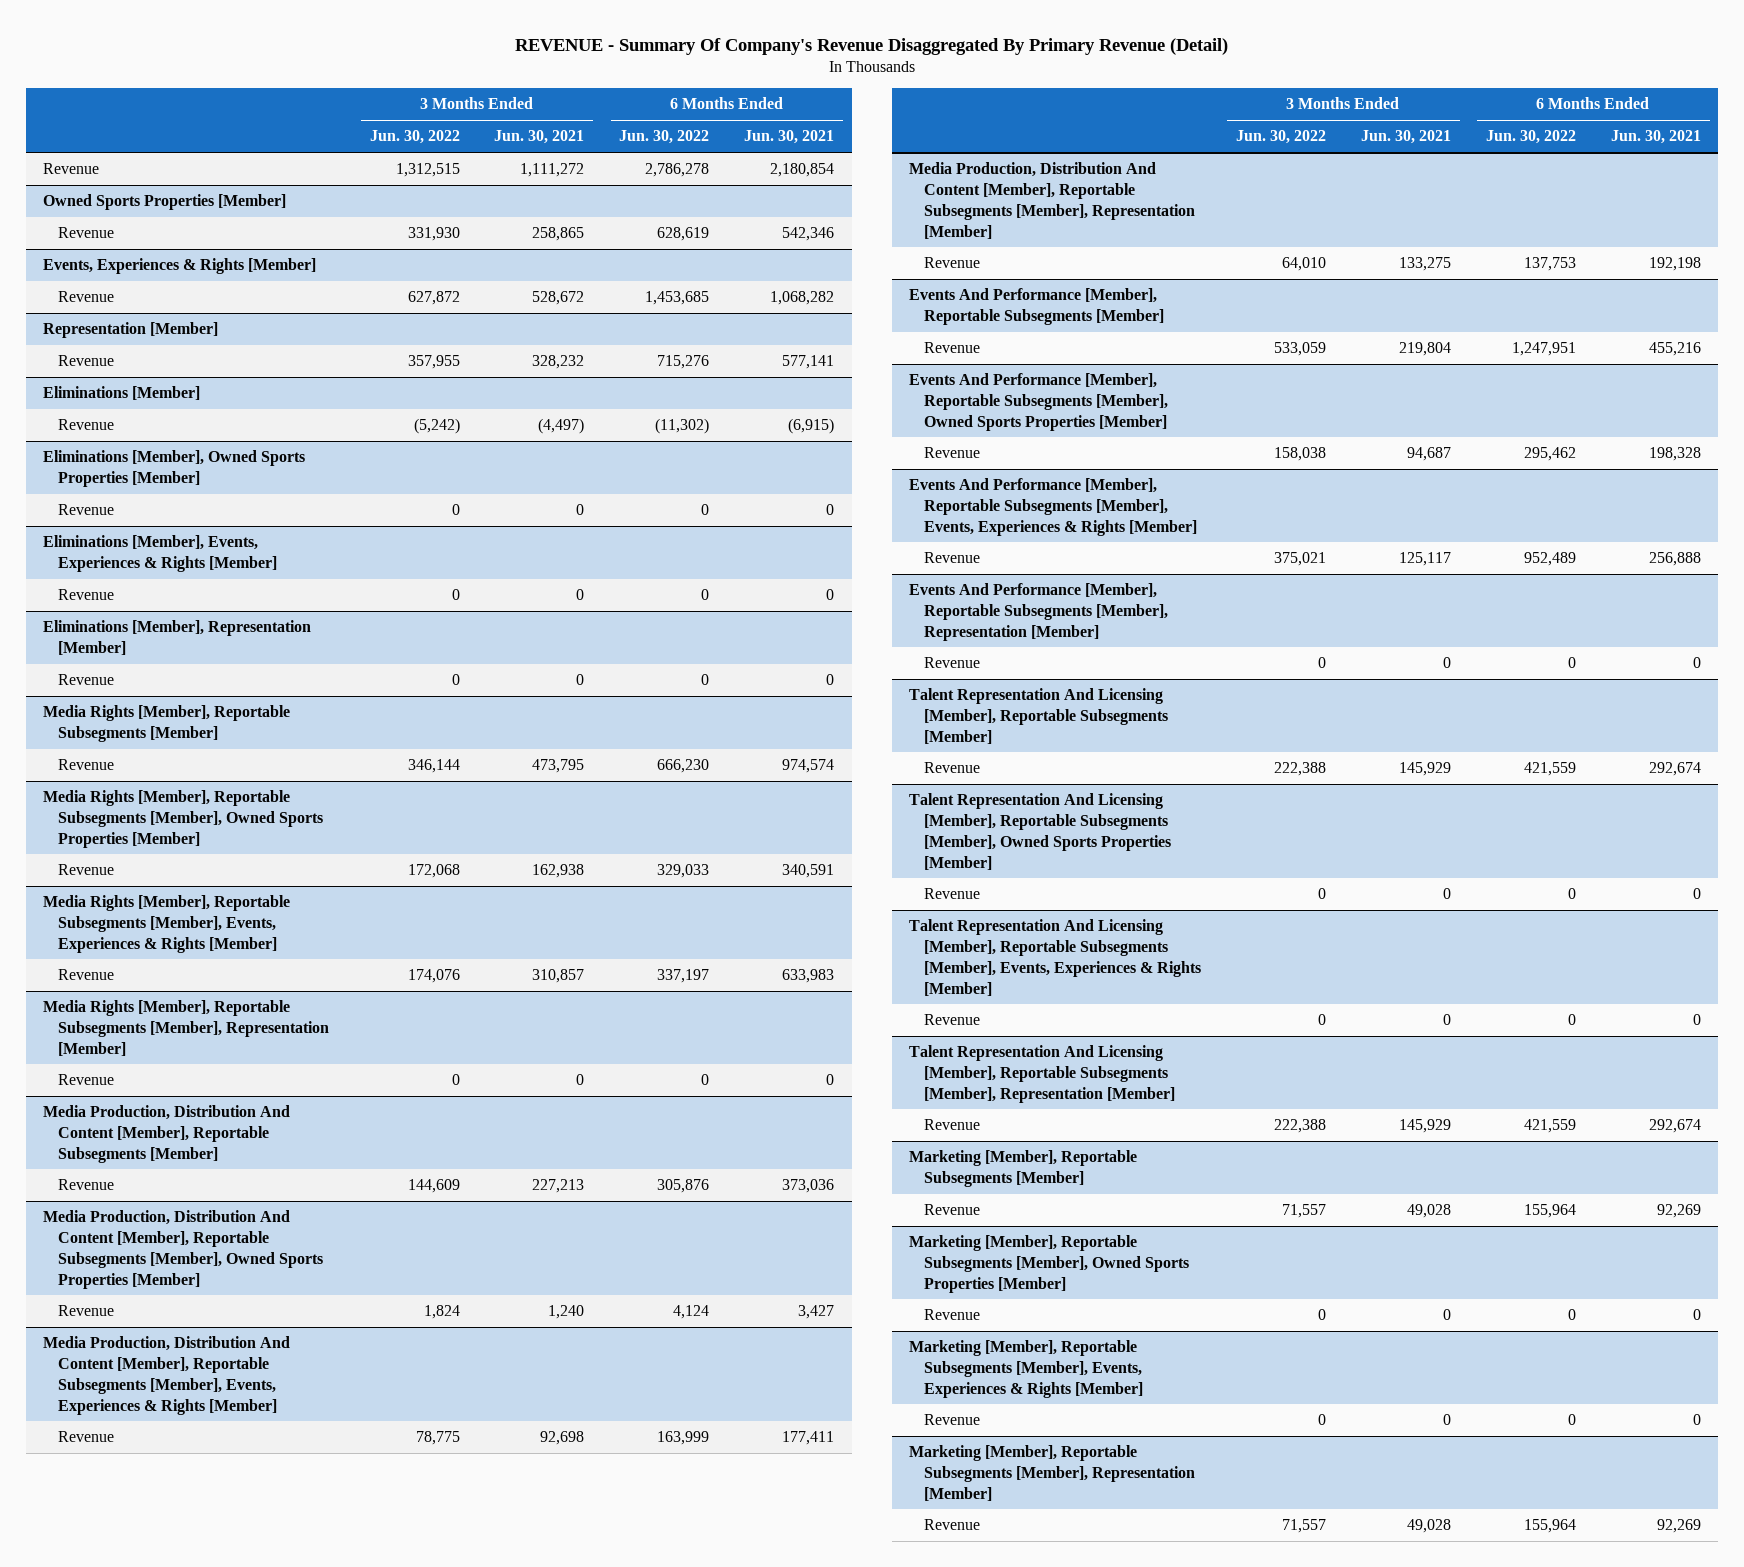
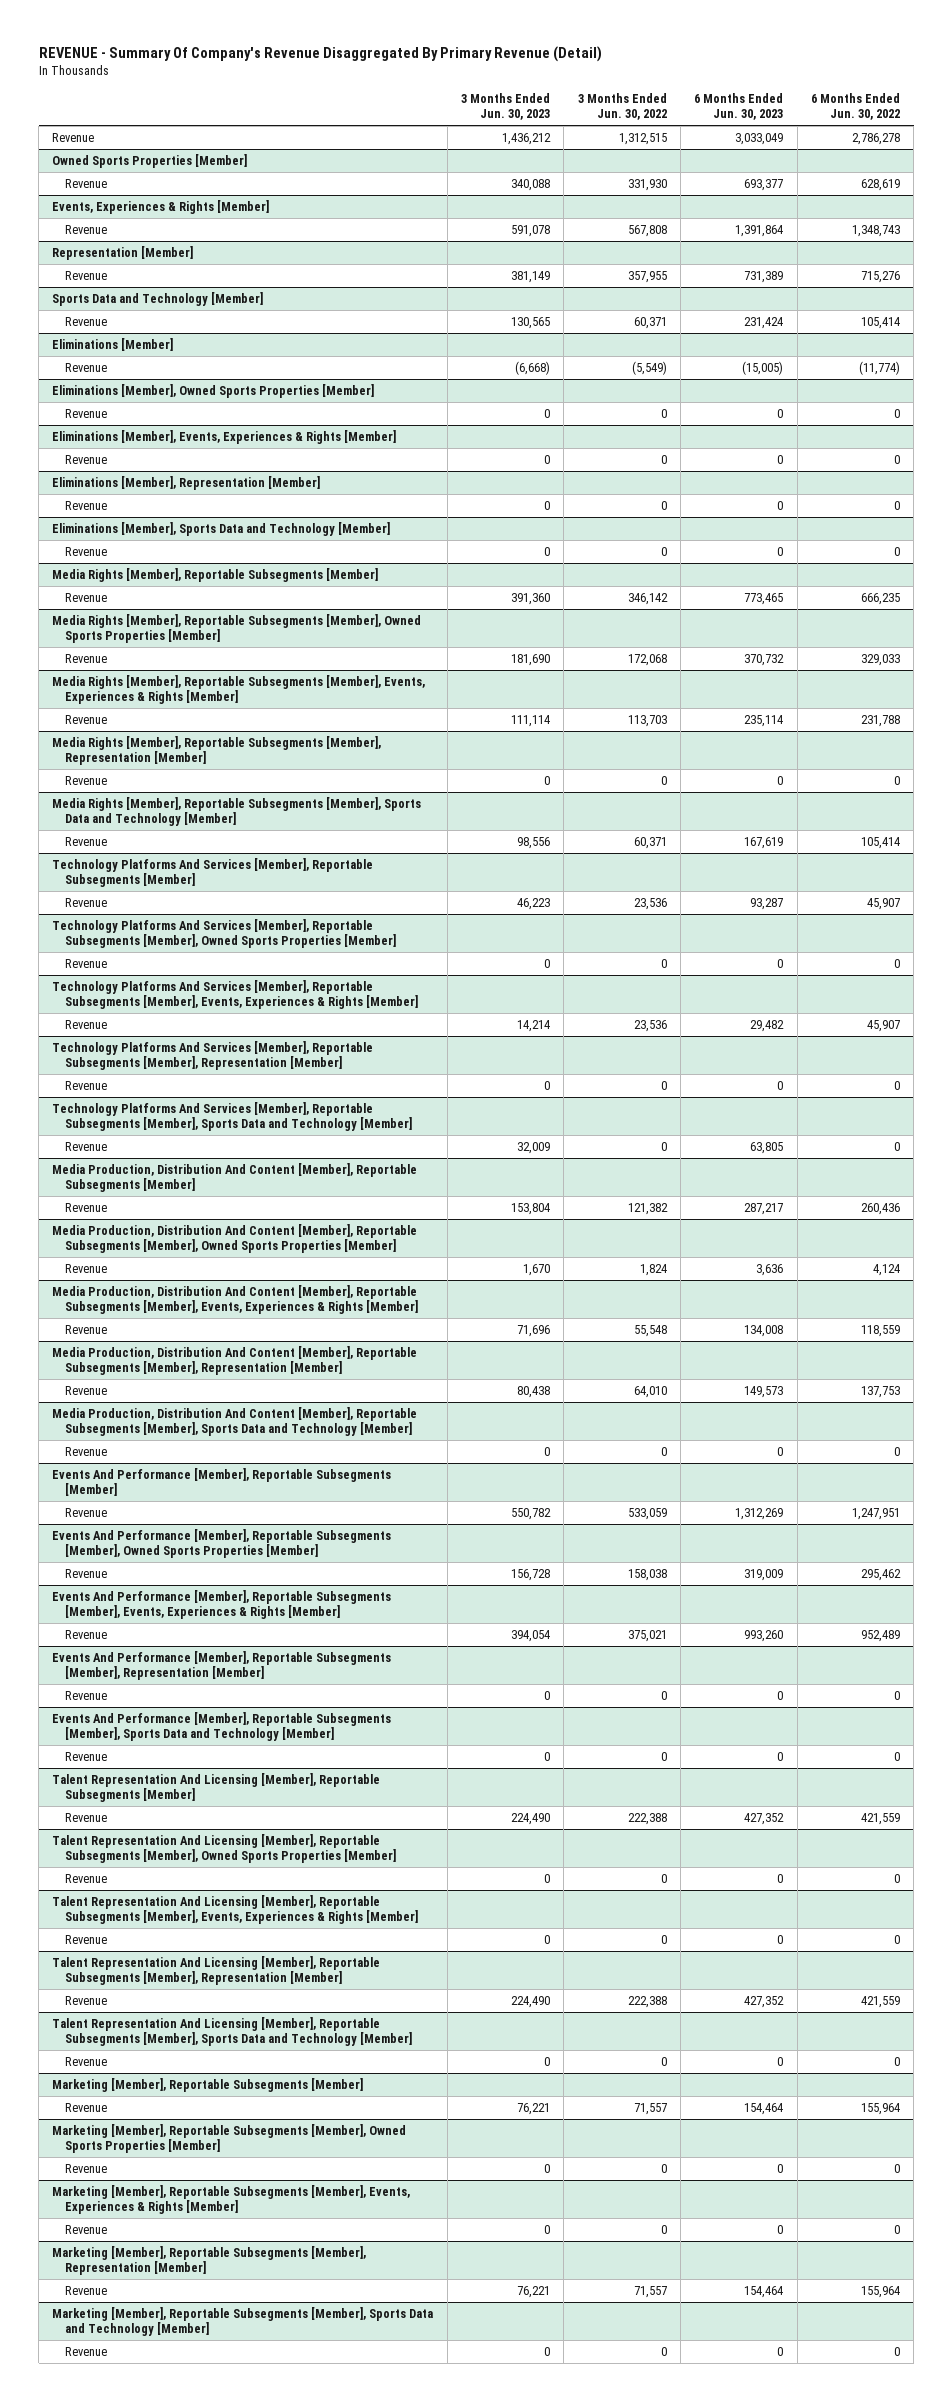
- | 3 Months Ended Jun. 30, 2022 | 3 Months Ended Jun. 30, 2021 | 6 Months Ended Jun. 30, 2022 | 6 Months Ended Jun. 30, 2021
+ | 3 Months Ended Jun. 30, 2023 | 3 Months Ended Jun. 30, 2022 | 6 Months Ended Jun. 30, 2023 | 6 Months Ended Jun. 30, 2022
@ Events, Experiences & Rights [Member]
- Revenue | 627,872 | 528,672 | 1,453,685 | 1,068,282
+ Revenue | 591,078 | 567,808 | 1,391,864 | 1,348,743
+ Sports Data and Technology [Member]
+ Revenue | 130,565 | 60,371 | 231,424 | 105,414
@ Eliminations [Member]
- Revenue | (5,242) | (4,497) | (11,302) | (6,915)
+ Revenue | (6,668) | (5,549) | (15,005) | (11,774)
+ Eliminations [Member], Sports Data and Technology [Member]
+ Revenue | 0 | 0 | 0 | 0
@ Media Rights [Member], Reportable Subsegments [Member]
- Revenue | 346,144 | 473,795 | 666,230 | 974,574
+ Revenue | 391,360 | 346,142 | 773,465 | 666,235
@ Media Rights [Member], Reportable Subsegments [Member], Events, Experiences & Rights [Member]
- Revenue | 174,076 | 310,857 | 337,197 | 633,983
+ Revenue | 111,114 | 113,703 | 235,114 | 231,788
+ Media Rights [Member], Reportable Subsegments [Member], Sports Data and Technology [Member]
+ Revenue | 98,556 | 60,371 | 167,619 | 105,414
+ Technology Platforms And Services [Member], Reportable Subsegments [Member]
+ Revenue | 46,223 | 23,536 | 93,287 | 45,907
+ Technology Platforms And Services [Member], Reportable Subsegments [Member], Owned Sports Properties [Member]
+ Revenue | 0 | 0 | 0 | 0
+ Technology Platforms And Services [Member], Reportable Subsegments [Member], Events, Experiences & Rights [Member]
+ Revenue | 14,214 | 23,536 | 29,482 | 45,907
+ Technology Platforms And Services [Member], Reportable Subsegments [Member], Representation [Member]
+ Revenue | 0 | 0 | 0 | 0
+ Technology Platforms And Services [Member], Reportable Subsegments [Member], Sports Data and Technology [Member]
+ Revenue | 32,009 | 0 | 63,805 | 0
@ Media Production, Distribution And Content [Member], Reportable Subsegments [Member]
- Revenue | 144,609 | 227,213 | 305,876 | 373,036
+ Revenue | 153,804 | 121,382 | 287,217 | 260,436
@ Media Production, Distribution And Content [Member], Reportable Subsegments [Member], Events, Experiences & Rights [Member]
- Revenue | 78,775 | 92,698 | 163,999 | 177,411
+ Revenue | 71,696 | 55,548 | 134,008 | 118,559
+ Media Production, Distribution And Content [Member], Reportable Subsegments [Member], Sports Data and Technology [Member]
+ Revenue | 0 | 0 | 0 | 0
+ Events And Performance [Member], Reportable Subsegments [Member], Sports Data and Technology [Member]
+ Revenue | 0 | 0 | 0 | 0
+ Talent Representation And Licensing [Member], Reportable Subsegments [Member], Sports Data and Technology [Member]
+ Revenue | 0 | 0 | 0 | 0
+ Marketing [Member], Reportable Subsegments [Member], Sports Data and Technology [Member]
+ Revenue | 0 | 0 | 0 | 0

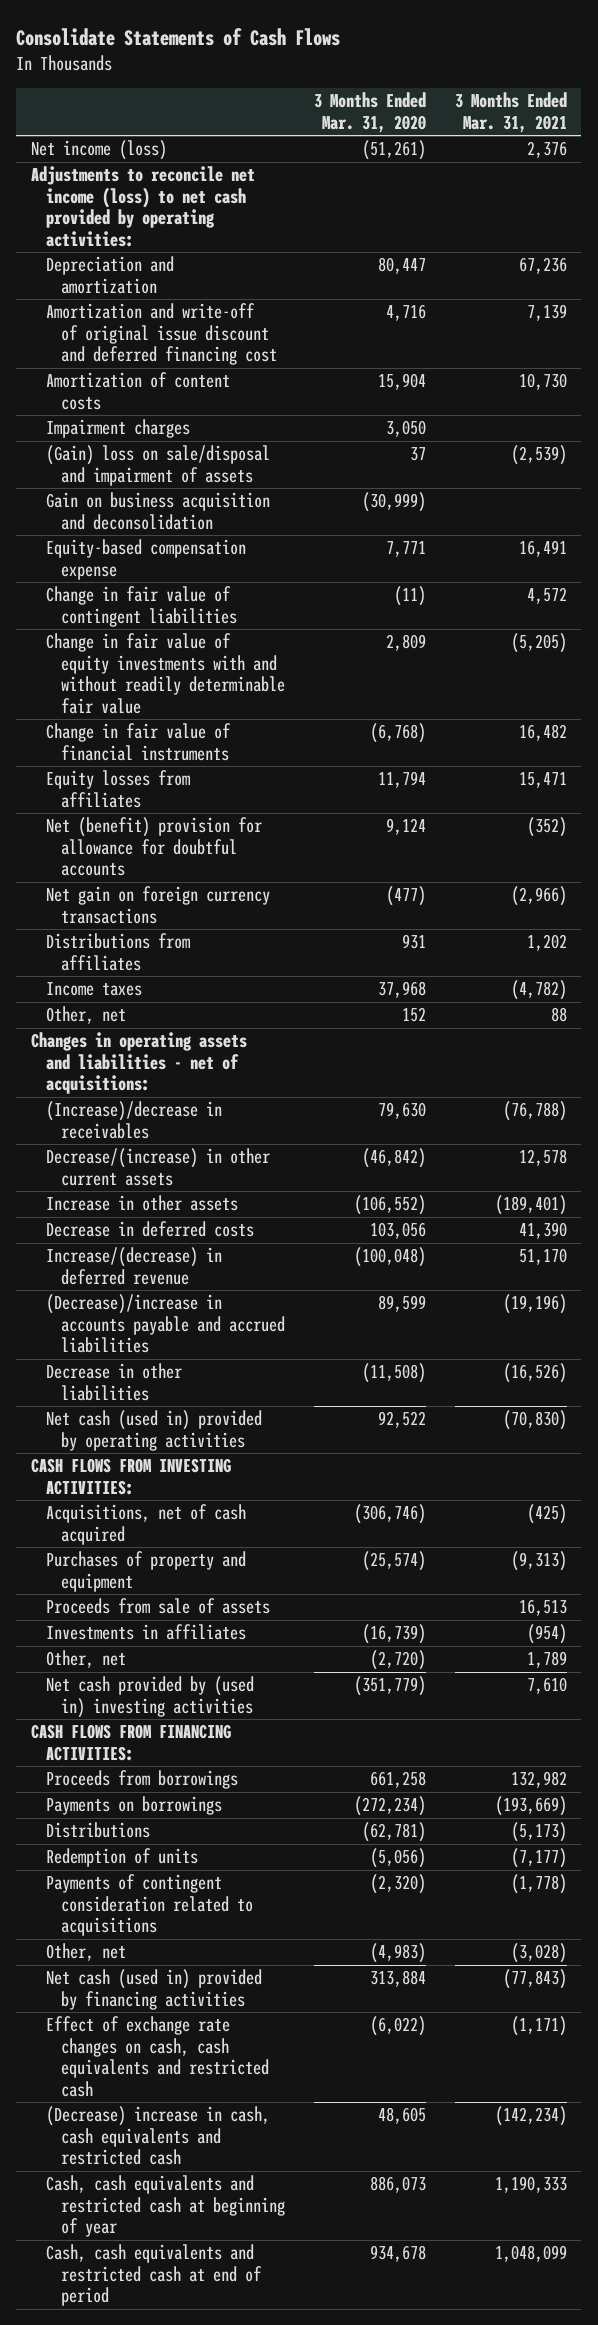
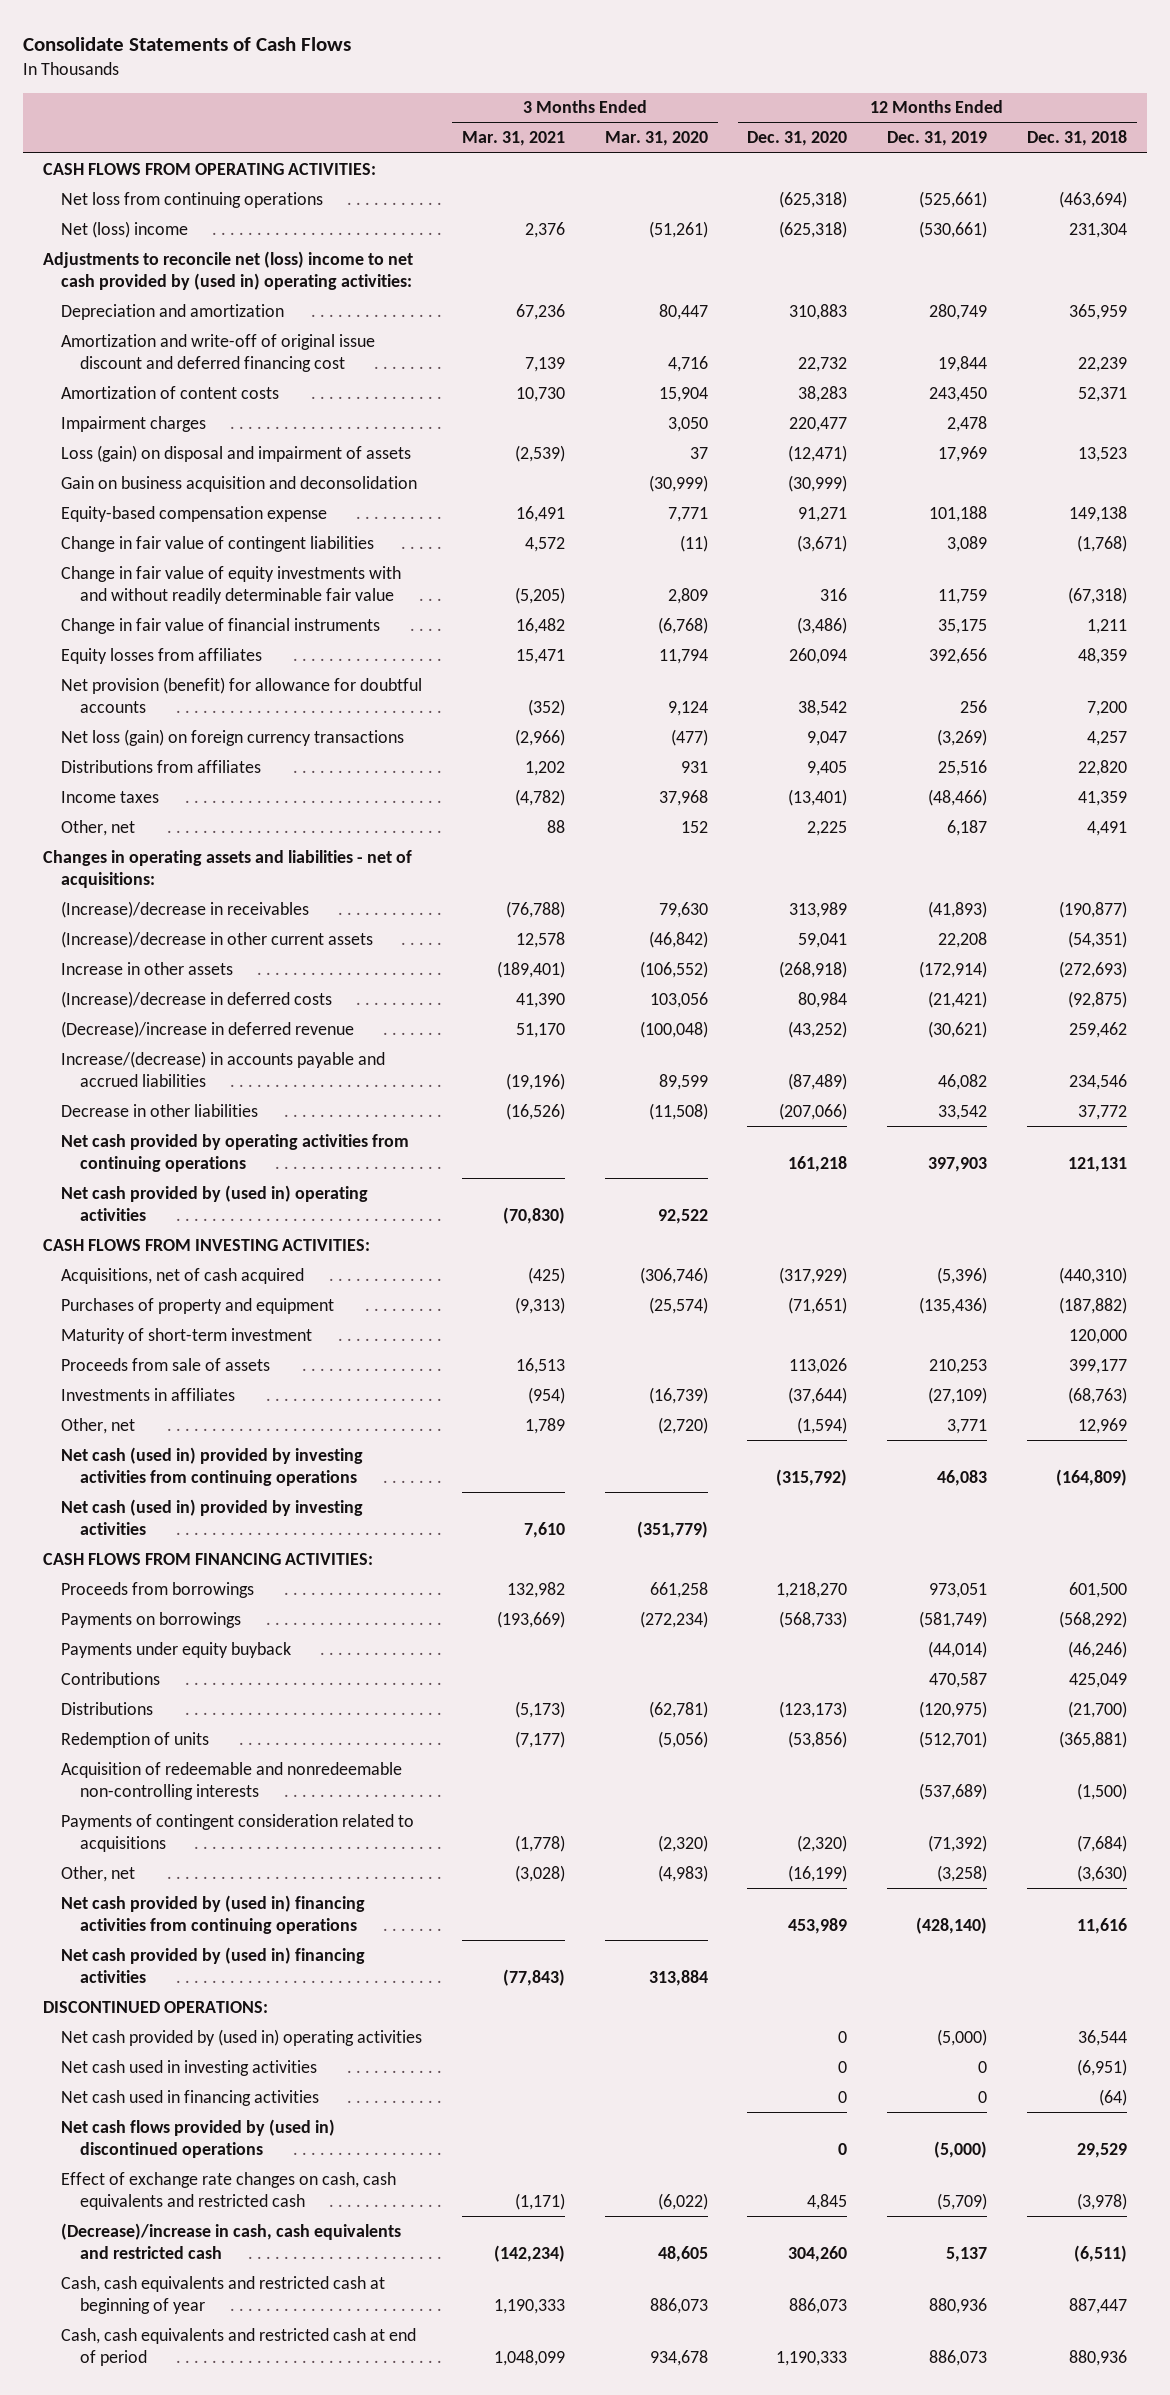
- | 3 Months Ended Mar. 31, 2020 | 3 Months Ended Mar. 31, 2021
+ | 3 Months Ended Mar. 31, 2021 | 3 Months Ended Mar. 31, 2020 | 12 Months Ended Dec. 31, 2020 | 12 Months Ended Dec. 31, 2019 | 12 Months Ended Dec. 31, 2018
- Net income (loss) | (51,261) | 2,376
- Adjustments to reconcile net income (loss) to net cash provided by operating activities:
+ CASH FLOWS FROM OPERATING ACTIVITIES:
+ Net loss from continuing operations | | | (625,318) | (525,661) | (463,694)
+ Net (loss) income | 2,376 | (51,261) | (625,318) | (530,661) | 231,304
+ Adjustments to reconcile net (loss) income to net cash provided by (used in) operating activities:
- (Gain) loss on sale/disposal and impairment of assets | 37 | (2,539)
+ Loss (gain) on disposal and impairment of assets | (2,539) | 37 | (12,471) | 17,969 | 13,523
- Net (benefit) provision for allowance for doubtful accounts | 9,124 | (352)
- Net gain on foreign currency transactions | (477) | (2,966)
+ Net provision (benefit) for allowance for doubtful accounts | (352) | 9,124 | 38,542 | 256 | 7,200
+ Net loss (gain) on foreign currency transactions | (2,966) | (477) | 9,047 | (3,269) | 4,257
- Decrease/(increase) in other current assets | (46,842) | 12,578
+ (Increase)/decrease in other current assets | 12,578 | (46,842) | 59,041 | 22,208 | (54,351)
- Decrease in deferred costs | 103,056 | 41,390
- Increase/(decrease) in deferred revenue | (100,048) | 51,170
- (Decrease)/increase in accounts payable and accrued liabilities | 89,599 | (19,196)
+ (Increase)/decrease in deferred costs | 41,390 | 103,056 | 80,984 | (21,421) | (92,875)
+ (Decrease)/increase in deferred revenue | 51,170 | (100,048) | (43,252) | (30,621) | 259,462
+ Increase/(decrease) in accounts payable and accrued liabilities | (19,196) | 89,599 | (87,489) | 46,082 | 234,546
- Net cash (used in) provided by operating activities | 92,522 | (70,830)
+ Net cash provided by operating activities from continuing operations | | | 161,218 | 397,903 | 121,131
+ Net cash provided by (used in) operating activities | (70,830) | 92,522 | | |
+ Maturity of short-term investment | | | | | 120,000
- Net cash provided by (used in) investing activities | (351,779) | 7,610
+ Net cash (used in) provided by investing activities from continuing operations | | | (315,792) | 46,083 | (164,809)
+ Net cash (used in) provided by investing activities | 7,610 | (351,779) | | |
+ Payments under equity buyback | | | | (44,014) | (46,246)
+ Contributions | | | | 470,587 | 425,049
+ Acquisition of redeemable and nonredeemable non-controlling interests | | | | (537,689) | (1,500)
- Net cash (used in) provided by financing activities | 313,884 | (77,843)
+ Net cash provided by (used in) financing activities from continuing operations | | | 453,989 | (428,140) | 11,616
+ Net cash provided by (used in) financing activities | (77,843) | 313,884 | | |
+ DISCONTINUED OPERATIONS:
+ Net cash provided by (used in) operating activities | | | 0 | (5,000) | 36,544
+ Net cash used in investing activities | | | 0 | 0 | (6,951)
+ Net cash used in financing activities | | | 0 | 0 | (64)
+ Net cash flows provided by (used in) discontinued operations | | | 0 | (5,000) | 29,529
- (Decrease) increase in cash, cash equivalents and restricted cash | 48,605 | (142,234)
+ (Decrease)/increase in cash, cash equivalents and restricted cash | (142,234) | 48,605 | 304,260 | 5,137 | (6,511)

